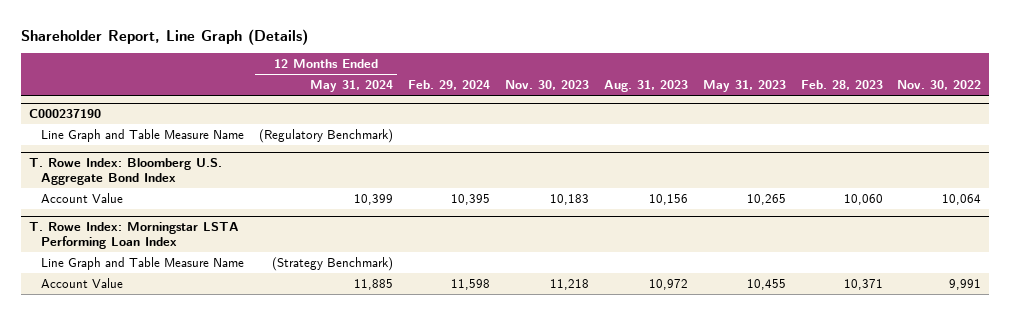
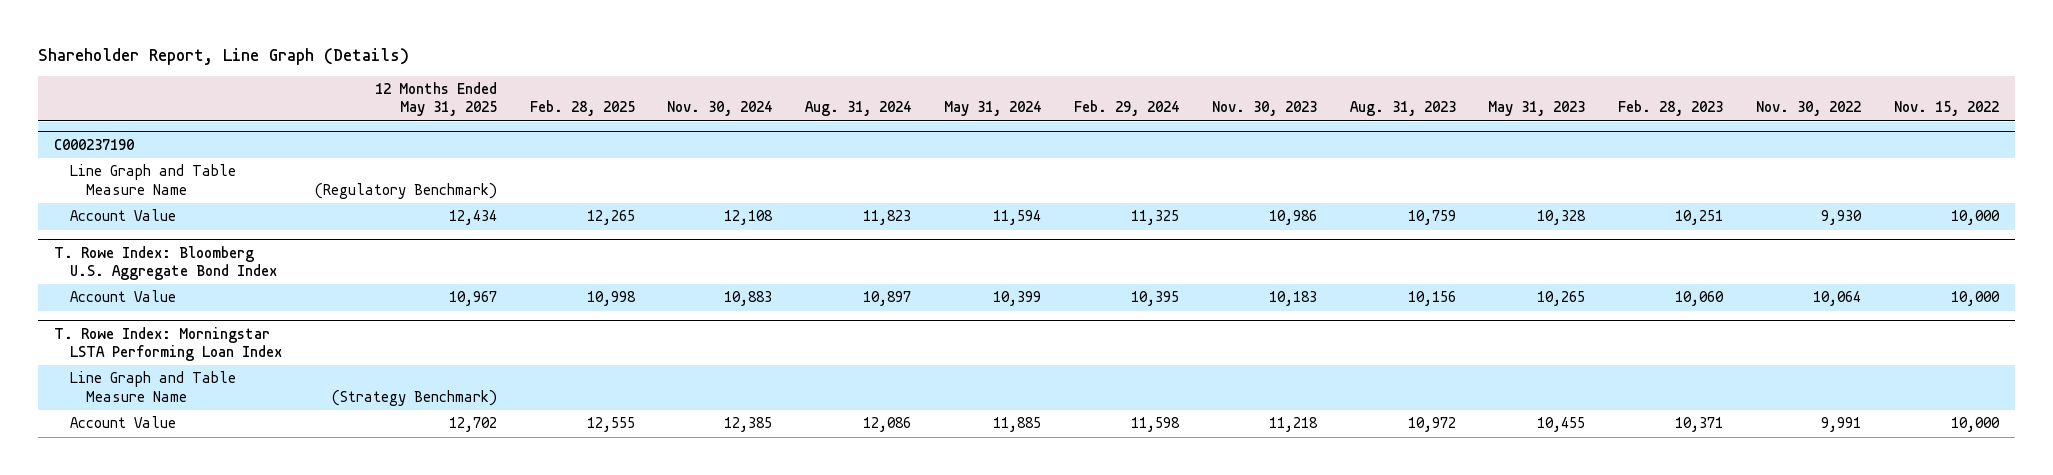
- | 12 Months Ended May 31, 2024 | Feb. 29, 2024 | Nov. 30, 2023 | Aug. 31, 2023 | May 31, 2023 | Feb. 28, 2023 | Nov. 30, 2022
+ | 12 Months Ended May 31, 2025 | Feb. 28, 2025 | Nov. 30, 2024 | Aug. 31, 2024 | May 31, 2024 | Feb. 29, 2024 | Nov. 30, 2023 | Aug. 31, 2023 | May 31, 2023 | Feb. 28, 2023 | Nov. 30, 2022 | Nov. 15, 2022
@ C000237190
+ Account Value | 12,434 | 12,265 | 12,108 | 11,823 | 11,594 | 11,325 | 10,986 | 10,759 | 10,328 | 10,251 | 9,930 | 10,000

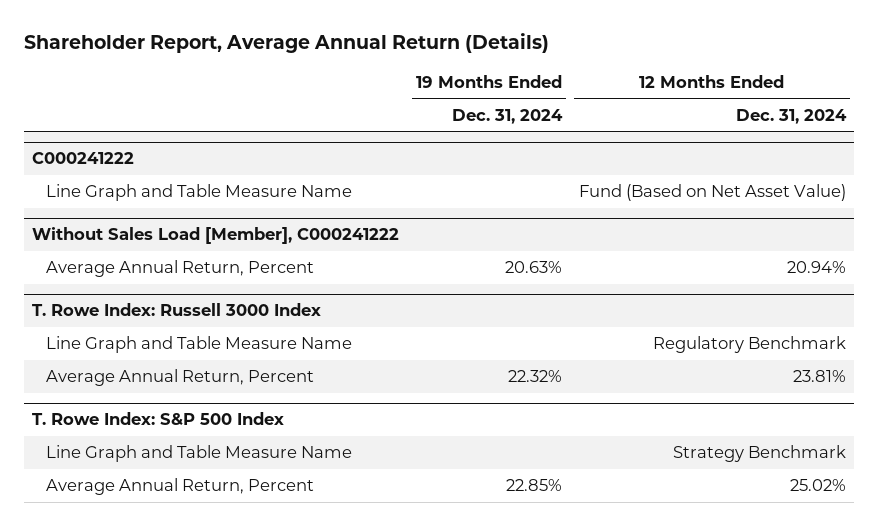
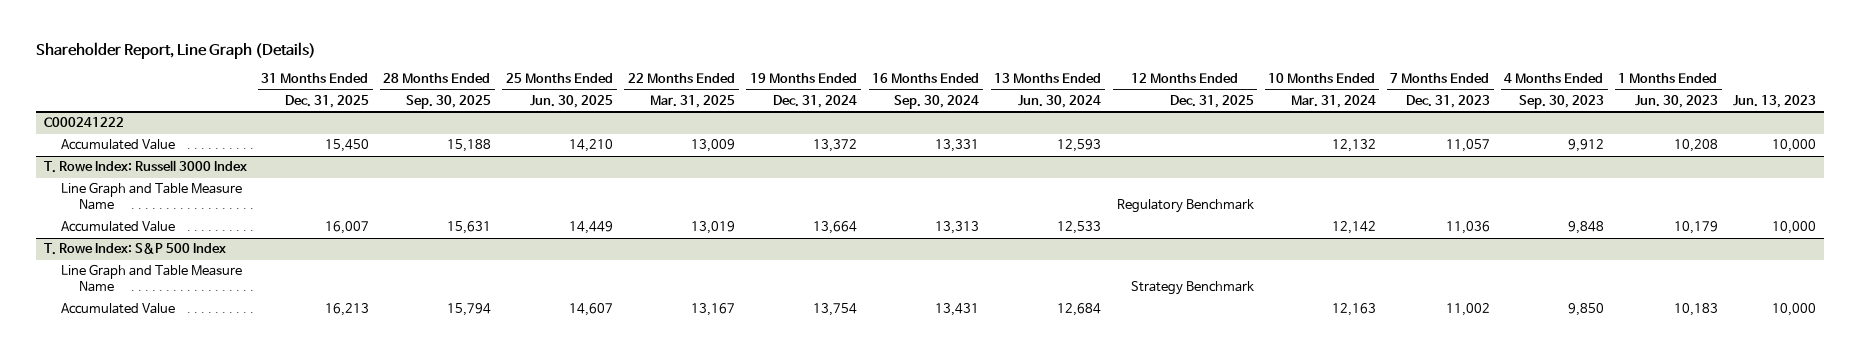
- Shareholder Report, Average Annual Return (Details)
+ Shareholder Report, Line Graph (Details)
- | 19 Months Ended Dec. 31, 2024 | 12 Months Ended Dec. 31, 2024
+ | 31 Months Ended Dec. 31, 2025 | 28 Months Ended Sep. 30, 2025 | 25 Months Ended Jun. 30, 2025 | 22 Months Ended Mar. 31, 2025 | 19 Months Ended Dec. 31, 2024 | 16 Months Ended Sep. 30, 2024 | 13 Months Ended Jun. 30, 2024 | 12 Months Ended Dec. 31, 2025 | 10 Months Ended Mar. 31, 2024 | 7 Months Ended Dec. 31, 2023 | 4 Months Ended Sep. 30, 2023 | 1 Months Ended Jun. 30, 2023 | Jun. 13, 2023
@ C000241222
- Line Graph and Table Measure Name | | Fund (Based on Net Asset Value)
- Without Sales Load [Member], C000241222
- Average Annual Return, Percent | 20.63% | 20.94%
@ C000241222
+ Accumulated Value | 15,450 | 15,188 | 14,210 | 13,009 | 13,372 | 13,331 | 12,593 | | 12,132 | 11,057 | 9,912 | 10,208 | 10,000
@ T. Rowe Index: Russell 3000 Index
- Average Annual Return, Percent | 22.32% | 23.81%
+ Accumulated Value | 16,007 | 15,631 | 14,449 | 13,019 | 13,664 | 13,313 | 12,533 | | 12,142 | 11,036 | 9,848 | 10,179 | 10,000
@ T. Rowe Index: S&P 500 Index
- Average Annual Return, Percent | 22.85% | 25.02%
+ Accumulated Value | 16,213 | 15,794 | 14,607 | 13,167 | 13,754 | 13,431 | 12,684 | | 12,163 | 11,002 | 9,850 | 10,183 | 10,000

